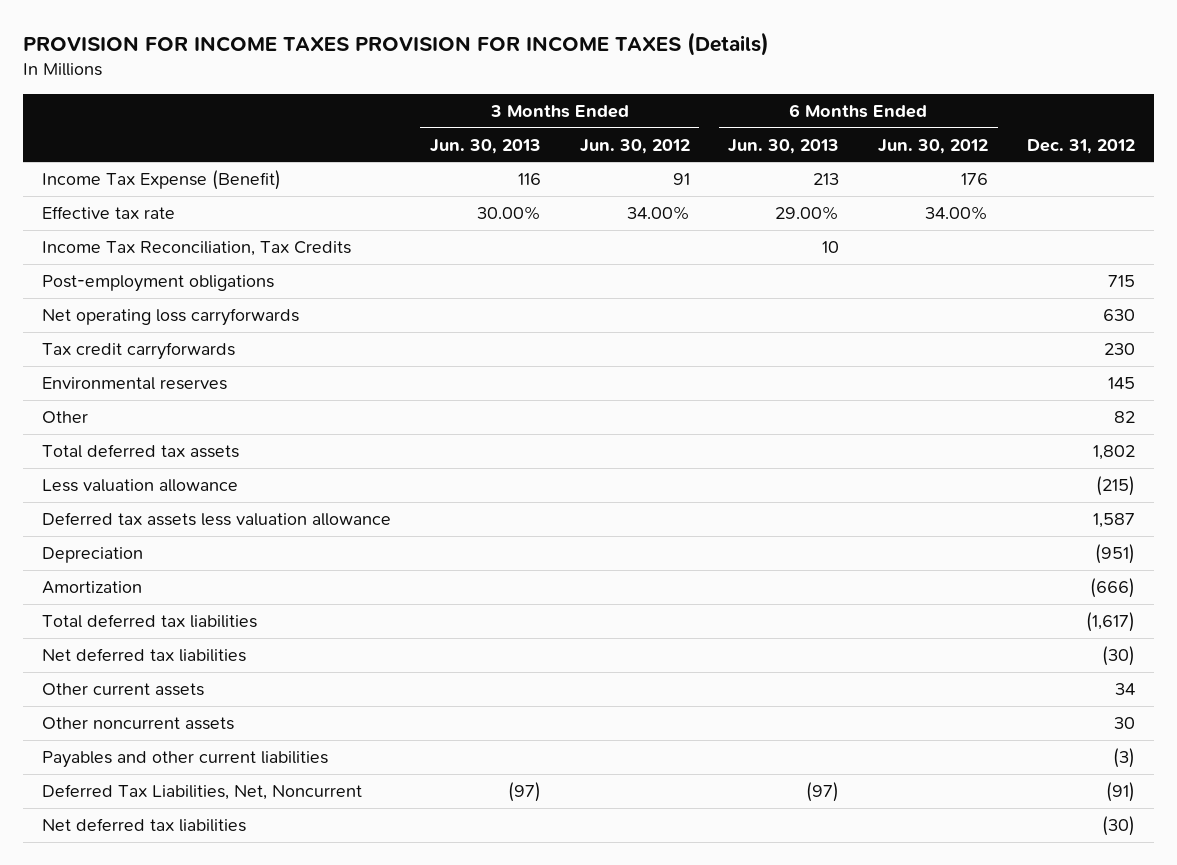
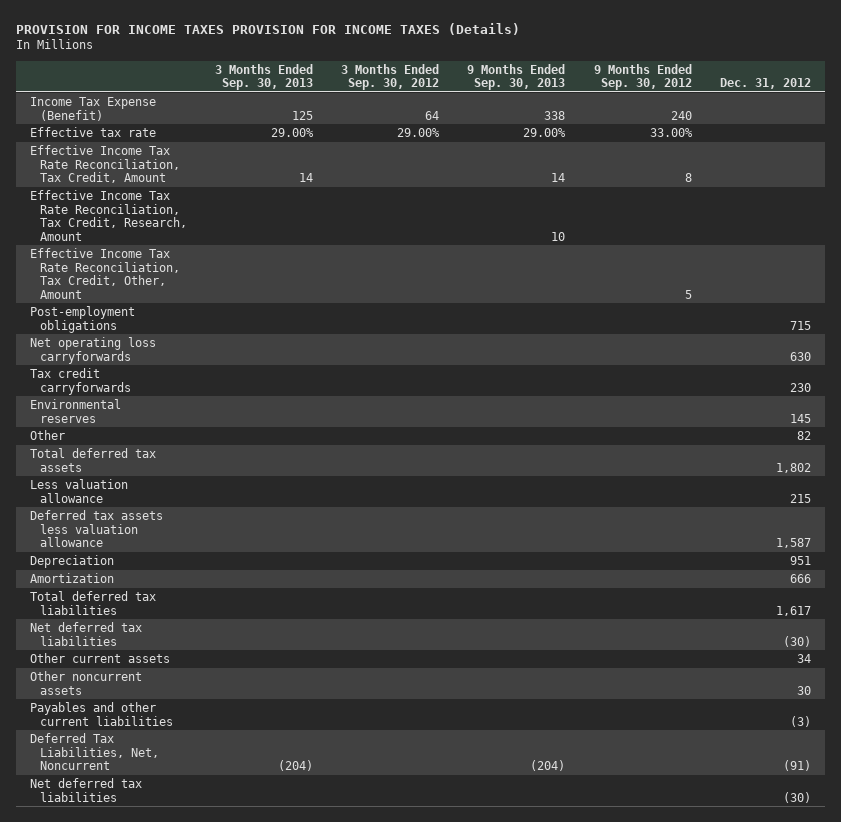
- | 3 Months Ended Jun. 30, 2013 | 3 Months Ended Jun. 30, 2012 | 6 Months Ended Jun. 30, 2013 | 6 Months Ended Jun. 30, 2012 | Dec. 31, 2012
+ | 3 Months Ended Sep. 30, 2013 | 3 Months Ended Sep. 30, 2012 | 9 Months Ended Sep. 30, 2013 | 9 Months Ended Sep. 30, 2012 | Dec. 31, 2012
- Income Tax Reconciliation, Tax Credits | | | 10 | |
+ Effective Income Tax Rate Reconciliation, Tax Credit, Amount | 14 | | 14 | 8 |
+ Effective Income Tax Rate Reconciliation, Tax Credit, Research, Amount | | | 10 | |
+ Effective Income Tax Rate Reconciliation, Tax Credit, Other, Amount | | | | 5 |
- Less valuation allowance | | | | | (215)
+ Less valuation allowance | | | | | 215
- Depreciation | | | | | (951)
- Amortization | | | | | (666)
- Total deferred tax liabilities | | | | | (1,617)
+ Depreciation | | | | | 951
+ Amortization | | | | | 666
+ Total deferred tax liabilities | | | | | 1,617

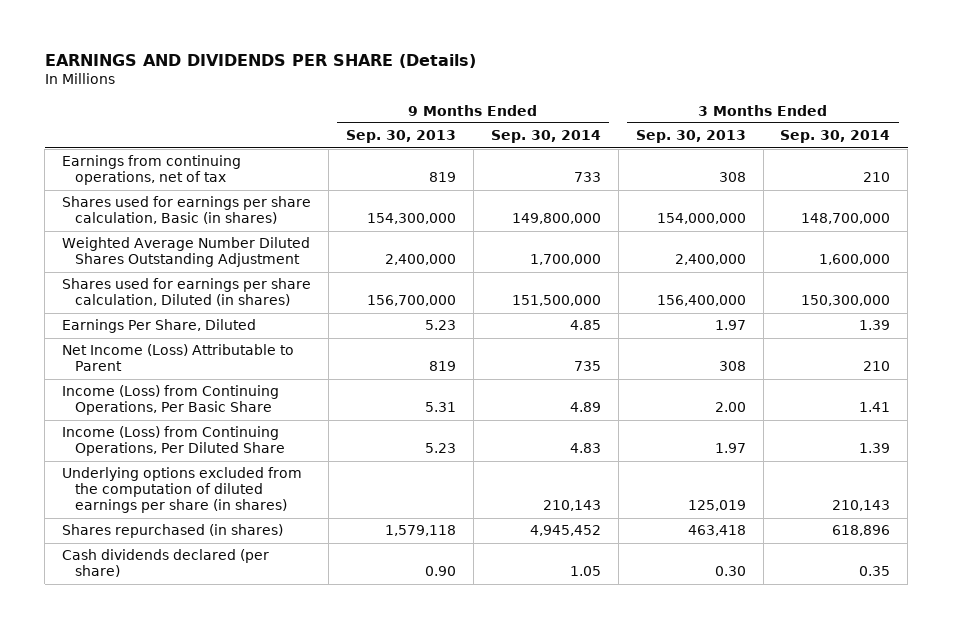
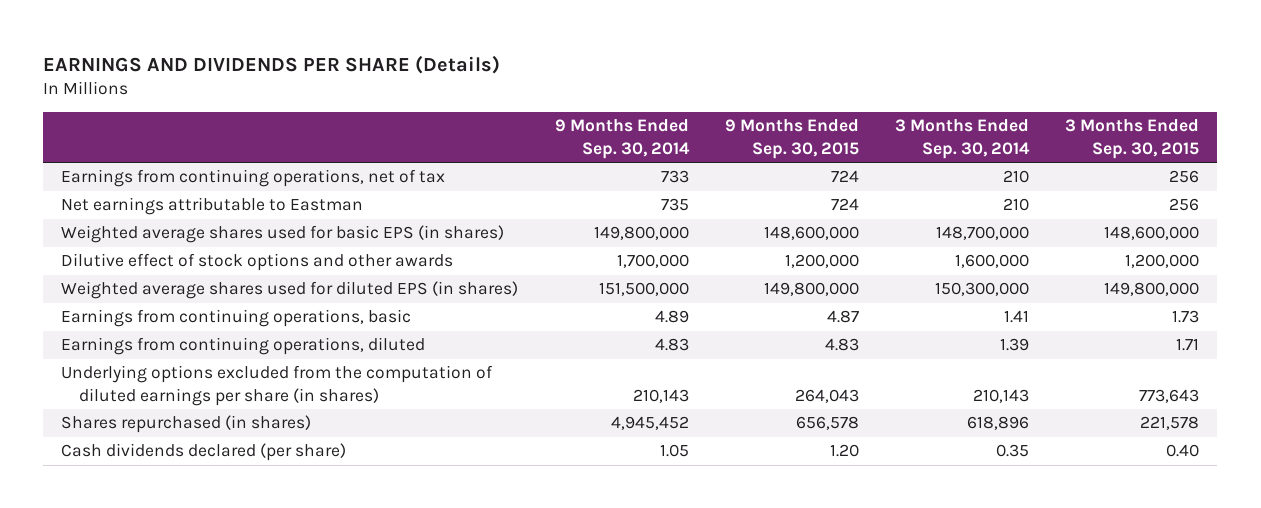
- | 9 Months Ended Sep. 30, 2013 | 9 Months Ended Sep. 30, 2014 | 3 Months Ended Sep. 30, 2013 | 3 Months Ended Sep. 30, 2014
+ | 9 Months Ended Sep. 30, 2014 | 9 Months Ended Sep. 30, 2015 | 3 Months Ended Sep. 30, 2014 | 3 Months Ended Sep. 30, 2015
- Shares used for earnings per share calculation, Basic (in shares) | 154,300,000 | 149,800,000 | 154,000,000 | 148,700,000
- Weighted Average Number Diluted Shares Outstanding Adjustment | 2,400,000 | 1,700,000 | 2,400,000 | 1,600,000
- Shares used for earnings per share calculation, Diluted (in shares) | 156,700,000 | 151,500,000 | 156,400,000 | 150,300,000
- Earnings Per Share, Diluted | 5.23 | 4.85 | 1.97 | 1.39
- Net Income (Loss) Attributable to Parent | 819 | 735 | 308 | 210
- Income (Loss) from Continuing Operations, Per Basic Share | 5.31 | 4.89 | 2.00 | 1.41
- Income (Loss) from Continuing Operations, Per Diluted Share | 5.23 | 4.83 | 1.97 | 1.39
+ Net earnings attributable to Eastman | 735 | 724 | 210 | 256
+ Weighted average shares used for basic EPS (in shares) | 149,800,000 | 148,600,000 | 148,700,000 | 148,600,000
+ Dilutive effect of stock options and other awards | 1,700,000 | 1,200,000 | 1,600,000 | 1,200,000
+ Weighted average shares used for diluted EPS (in shares) | 151,500,000 | 149,800,000 | 150,300,000 | 149,800,000
+ Earnings from continuing operations, basic | 4.89 | 4.87 | 1.41 | 1.73
+ Earnings from continuing operations, diluted | 4.83 | 4.83 | 1.39 | 1.71

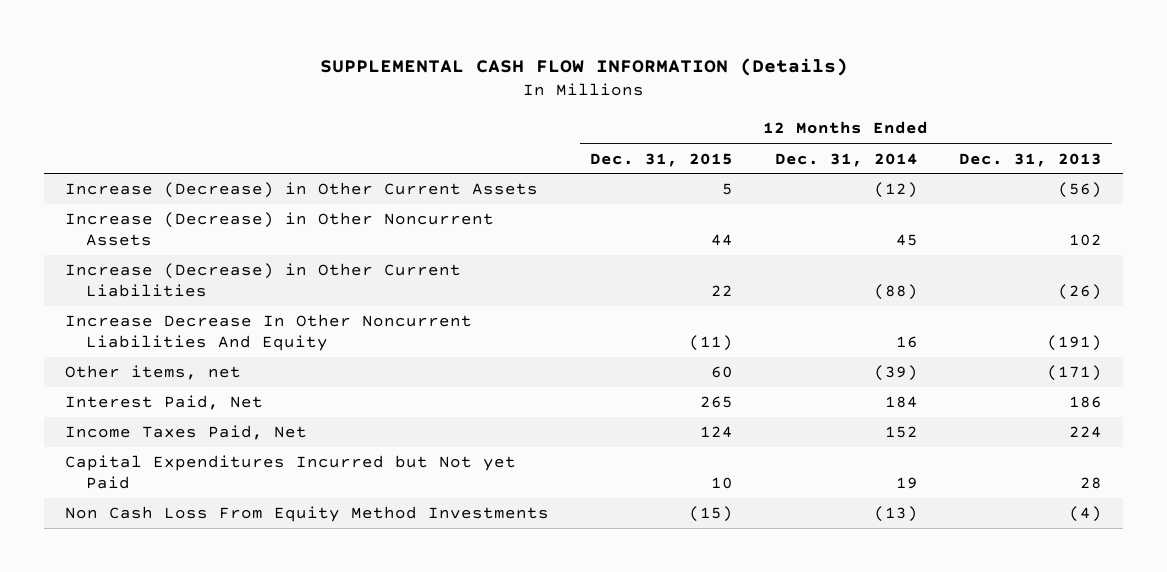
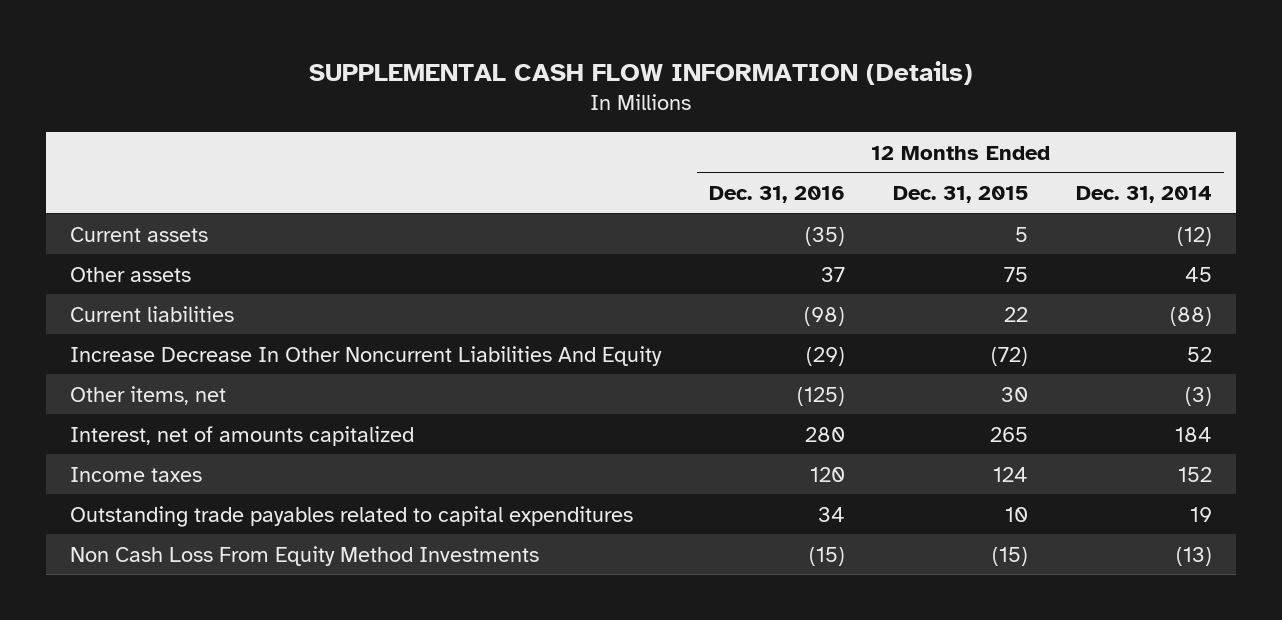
- | 12 Months Ended Dec. 31, 2015 | 12 Months Ended Dec. 31, 2014 | 12 Months Ended Dec. 31, 2013
+ | 12 Months Ended Dec. 31, 2016 | 12 Months Ended Dec. 31, 2015 | 12 Months Ended Dec. 31, 2014
- Increase (Decrease) in Other Current Assets | 5 | (12) | (56)
- Increase (Decrease) in Other Noncurrent Assets | 44 | 45 | 102
- Increase (Decrease) in Other Current Liabilities | 22 | (88) | (26)
- Increase Decrease In Other Noncurrent Liabilities And Equity | (11) | 16 | (191)
- Other items, net | 60 | (39) | (171)
- Interest Paid, Net | 265 | 184 | 186
- Income Taxes Paid, Net | 124 | 152 | 224
- Capital Expenditures Incurred but Not yet Paid | 10 | 19 | 28
+ Current assets | (35) | 5 | (12)
+ Other assets | 37 | 75 | 45
+ Current liabilities | (98) | 22 | (88)
+ Increase Decrease In Other Noncurrent Liabilities And Equity | (29) | (72) | 52
+ Other items, net | (125) | 30 | (3)
+ Interest, net of amounts capitalized | 280 | 265 | 184
+ Income taxes | 120 | 124 | 152
+ Outstanding trade payables related to capital expenditures | 34 | 10 | 19

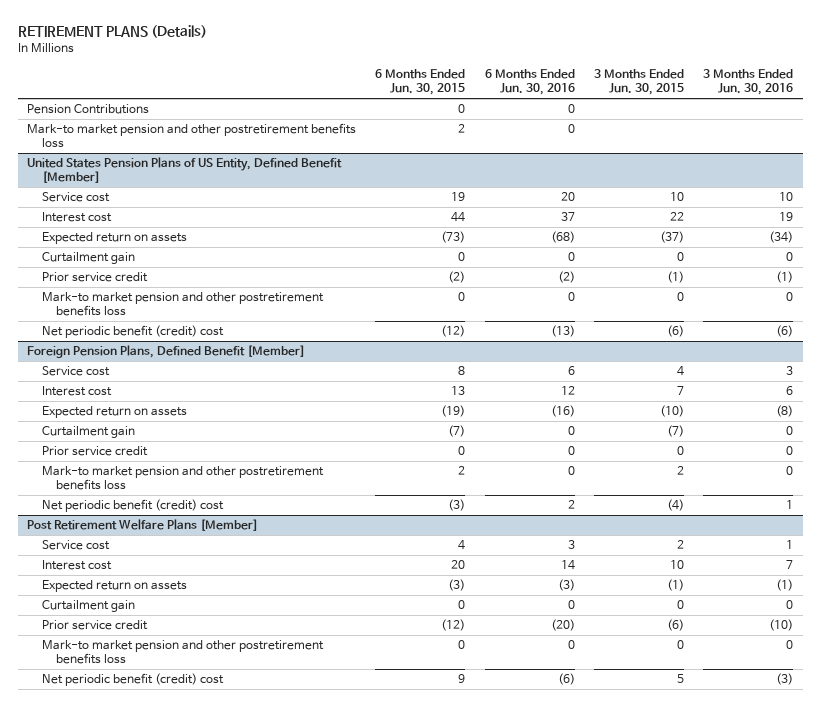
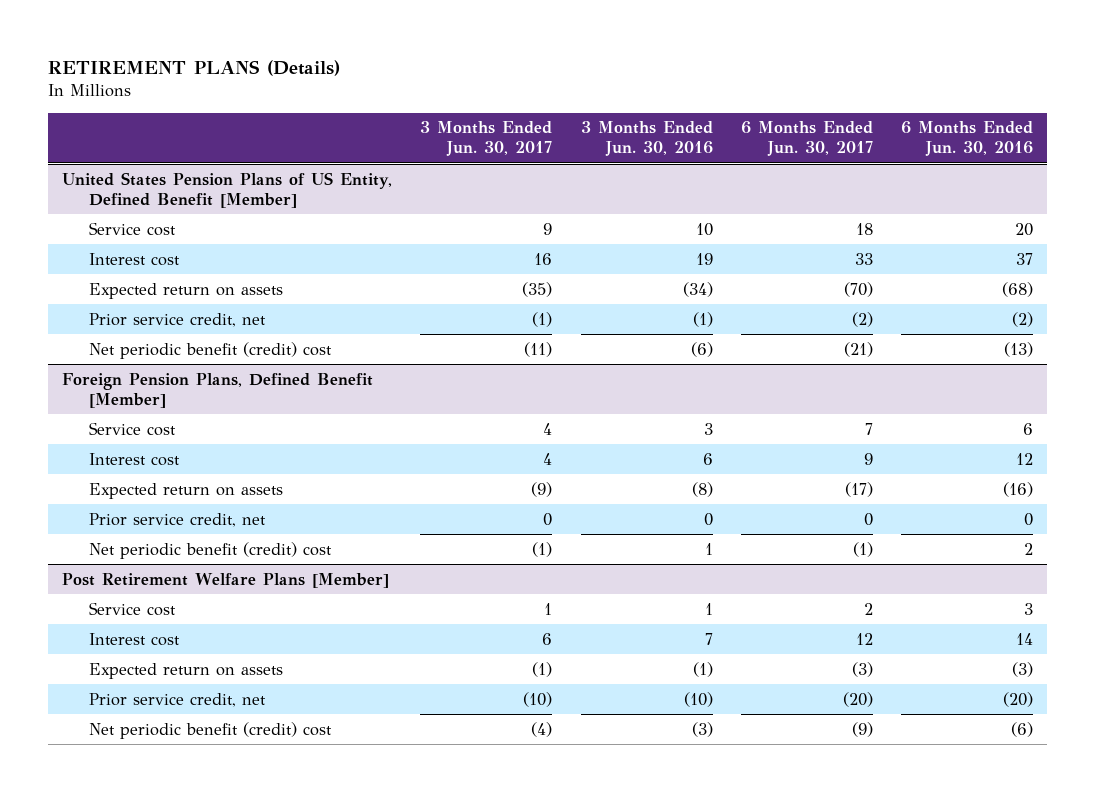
- | 6 Months Ended Jun. 30, 2015 | 6 Months Ended Jun. 30, 2016 | 3 Months Ended Jun. 30, 2015 | 3 Months Ended Jun. 30, 2016
+ | 3 Months Ended Jun. 30, 2017 | 3 Months Ended Jun. 30, 2016 | 6 Months Ended Jun. 30, 2017 | 6 Months Ended Jun. 30, 2016
- Pension Contributions | 0 | 0 | |
- Mark-to market pension and other postretirement benefits loss | 2 | 0 | |
@ United States Pension Plans of US Entity, Defined Benefit [Member]
- Curtailment gain | 0 | 0 | 0 | 0
- Prior service credit | (2) | (2) | (1) | (1)
- Mark-to market pension and other postretirement benefits loss | 0 | 0 | 0 | 0
+ Prior service credit, net | (1) | (1) | (2) | (2)
@ Foreign Pension Plans, Defined Benefit [Member]
- Curtailment gain | (7) | 0 | (7) | 0
- Prior service credit | 0 | 0 | 0 | 0
- Mark-to market pension and other postretirement benefits loss | 2 | 0 | 2 | 0
+ Prior service credit, net | 0 | 0 | 0 | 0
@ Post Retirement Welfare Plans [Member]
- Curtailment gain | 0 | 0 | 0 | 0
- Prior service credit | (12) | (20) | (6) | (10)
- Mark-to market pension and other postretirement benefits loss | 0 | 0 | 0 | 0
+ Prior service credit, net | (10) | (10) | (20) | (20)

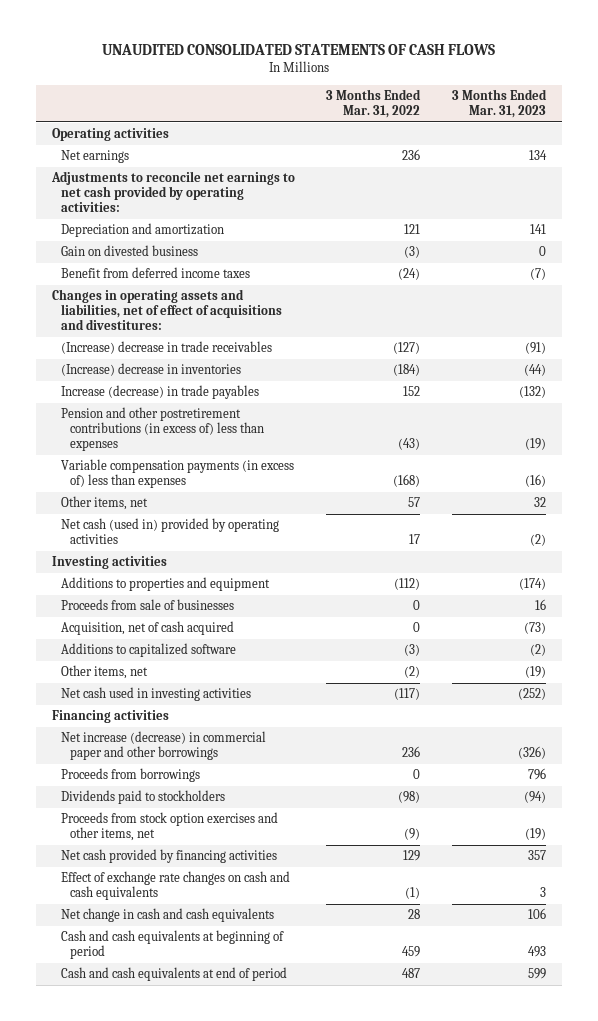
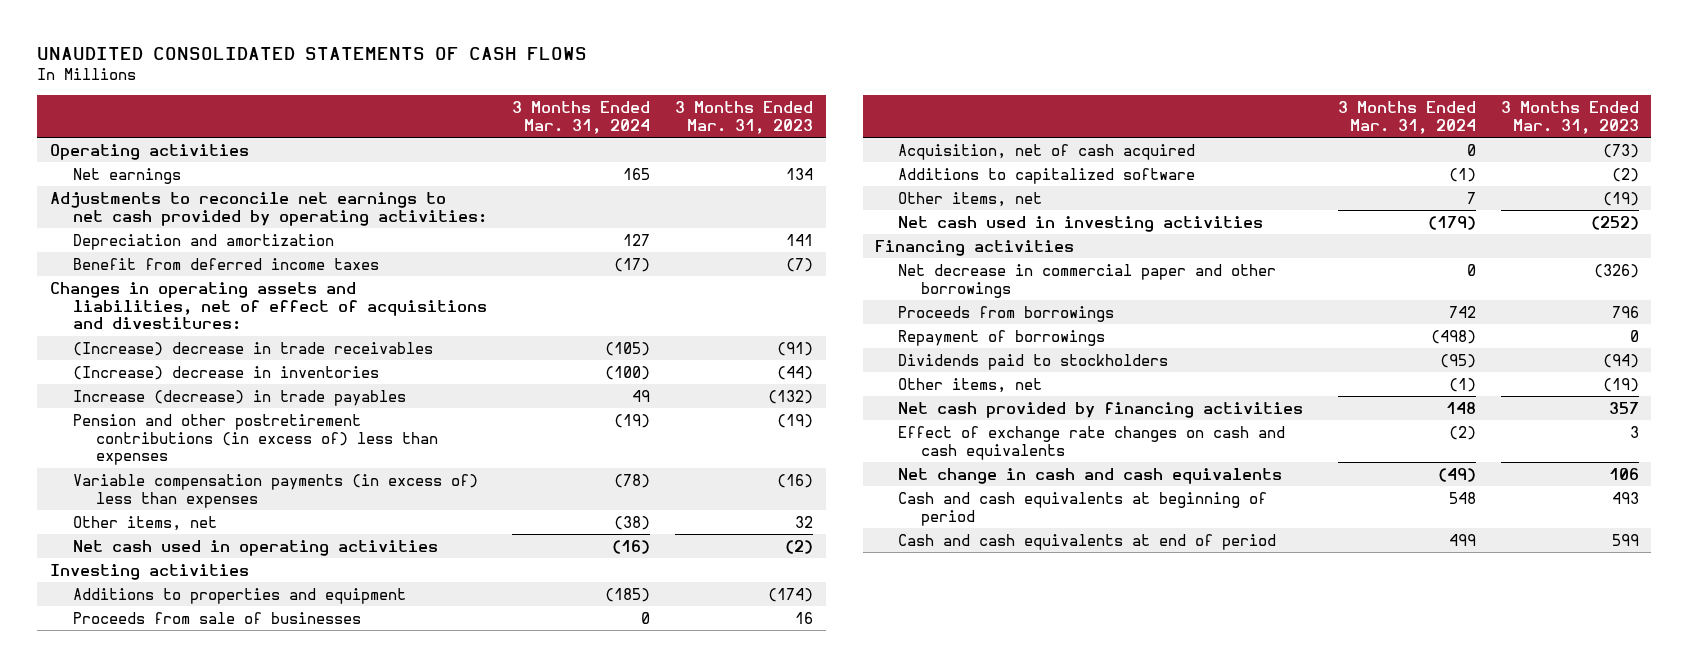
- | 3 Months Ended Mar. 31, 2022 | 3 Months Ended Mar. 31, 2023
+ | 3 Months Ended Mar. 31, 2024 | 3 Months Ended Mar. 31, 2023
- Gain on divested business | (3) | 0
- Net cash (used in) provided by operating activities | 17 | (2)
+ Net cash used in operating activities | (16) | (2)
- Net increase (decrease) in commercial paper and other borrowings | 236 | (326)
+ Net decrease in commercial paper and other borrowings | 0 | (326)
+ Repayment of borrowings | (498) | 0
- Proceeds from stock option exercises and other items, net | (9) | (19)
+ Other items, net | (1) | (19)

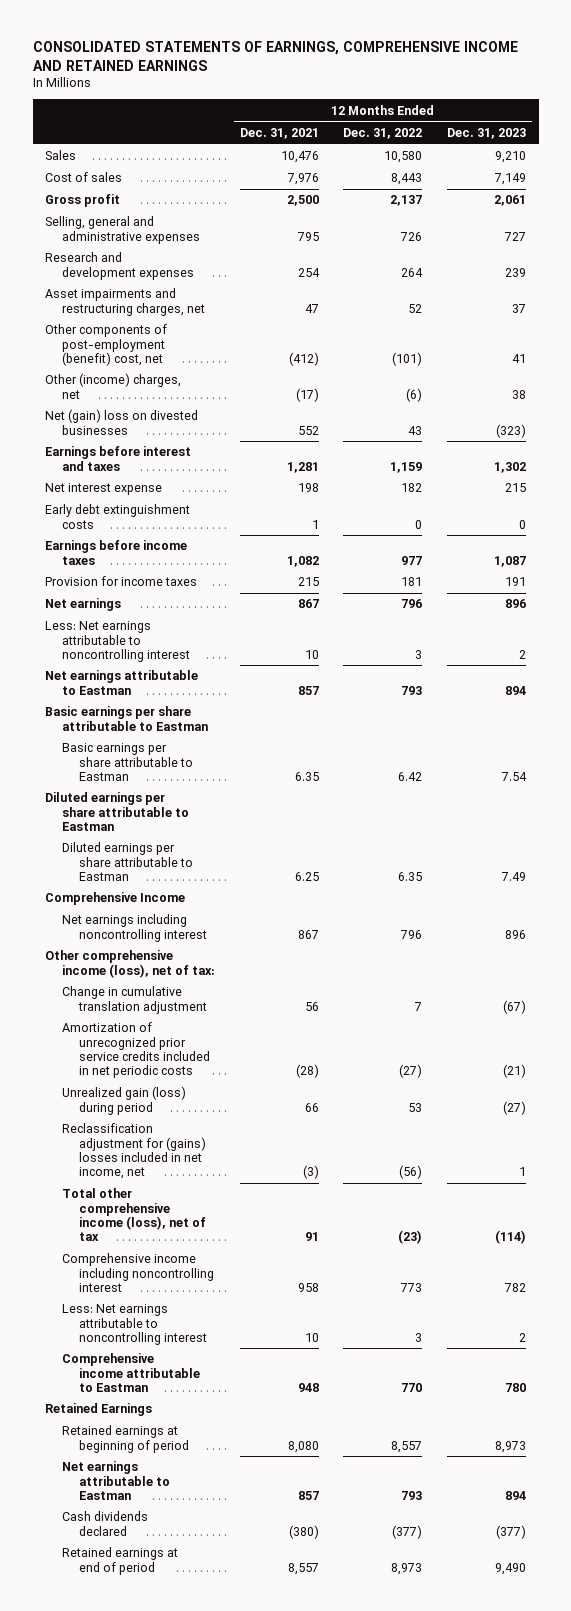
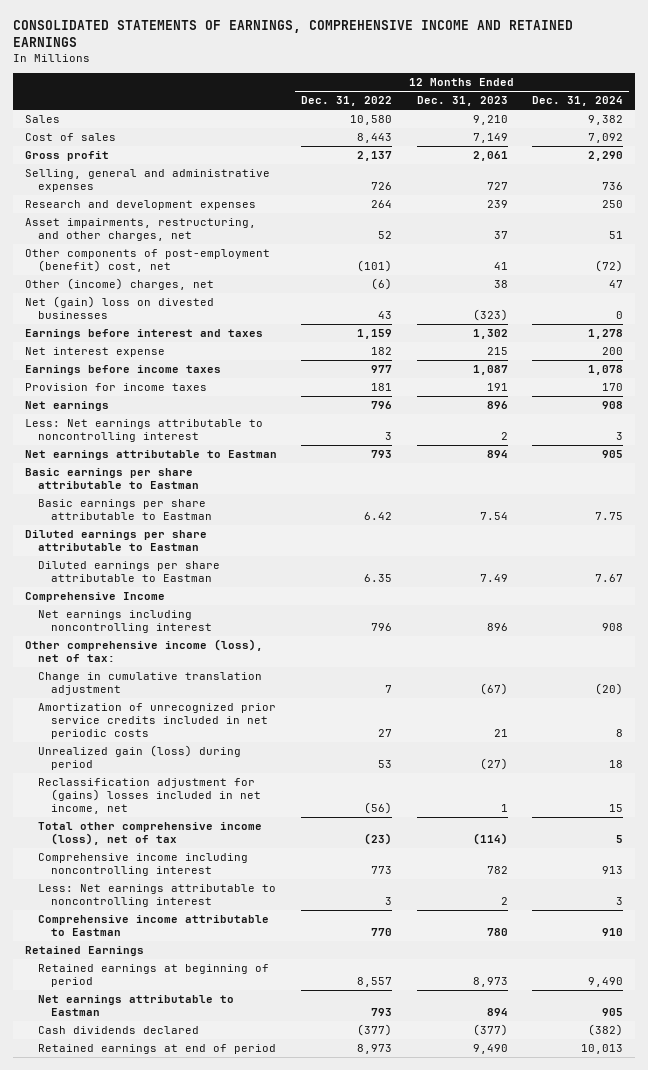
- | 12 Months Ended Dec. 31, 2021 | 12 Months Ended Dec. 31, 2022 | 12 Months Ended Dec. 31, 2023
+ | 12 Months Ended Dec. 31, 2022 | 12 Months Ended Dec. 31, 2023 | 12 Months Ended Dec. 31, 2024
- Asset impairments and restructuring charges, net | 47 | 52 | 37
+ Asset impairments, restructuring, and other charges, net | 52 | 37 | 51
- Early debt extinguishment costs | 1 | 0 | 0
- Amortization of unrecognized prior service credits included in net periodic costs | (28) | (27) | (21)
+ Amortization of unrecognized prior service credits included in net periodic costs | 27 | 21 | 8

